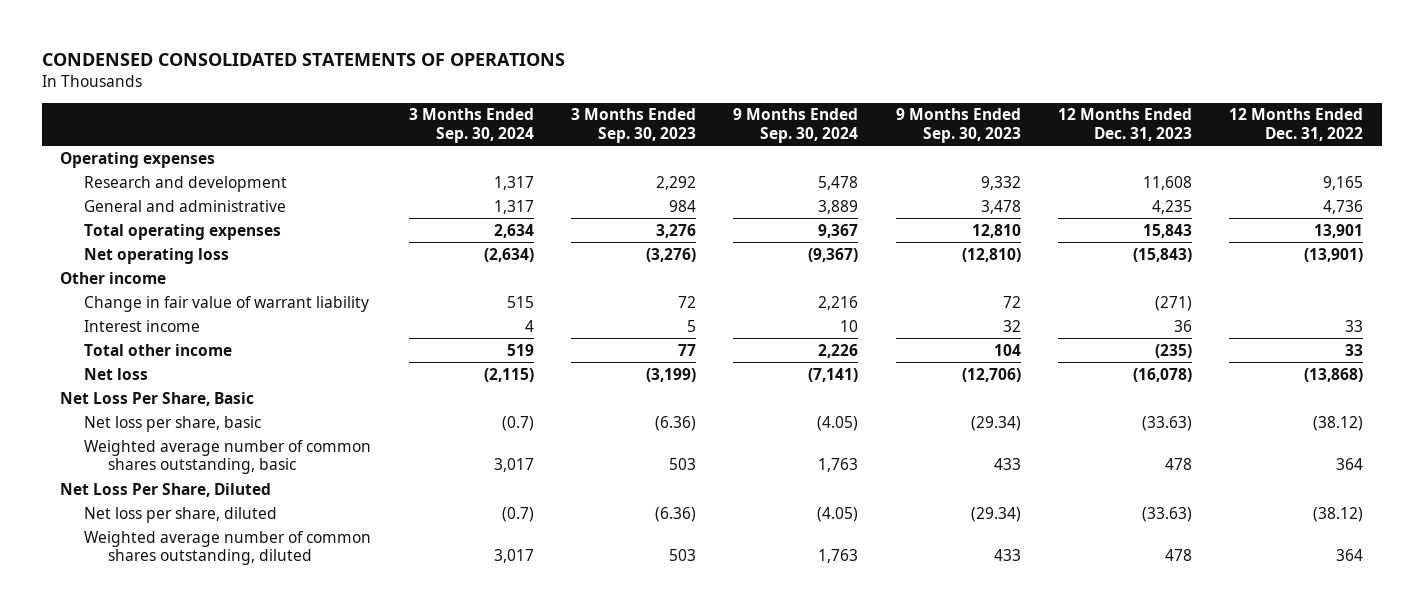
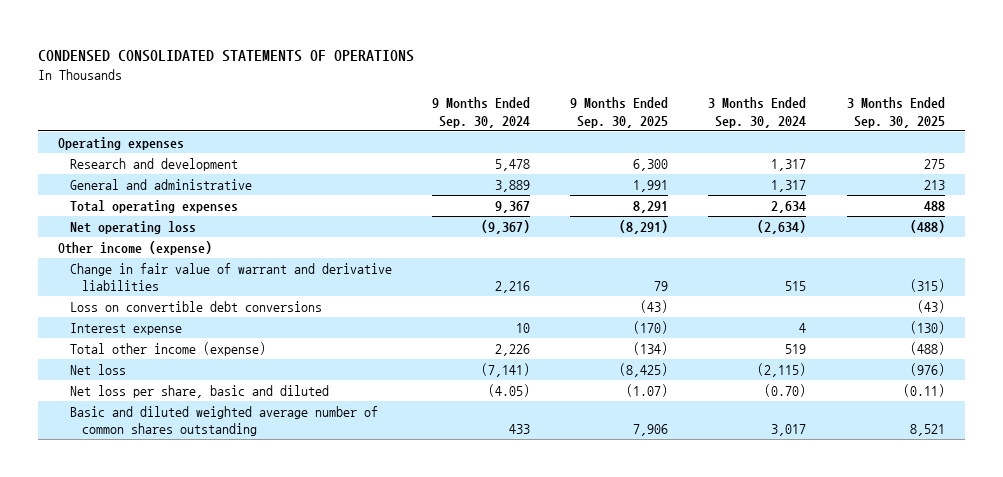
- | 3 Months Ended Sep. 30, 2024 | 3 Months Ended Sep. 30, 2023 | 9 Months Ended Sep. 30, 2024 | 9 Months Ended Sep. 30, 2023 | 12 Months Ended Dec. 31, 2023 | 12 Months Ended Dec. 31, 2022
+ | 9 Months Ended Sep. 30, 2024 | 9 Months Ended Sep. 30, 2025 | 3 Months Ended Sep. 30, 2024 | 3 Months Ended Sep. 30, 2025
- Other income
- Change in fair value of warrant liability | 515 | 72 | 2,216 | 72 | (271) |
- Interest income | 4 | 5 | 10 | 32 | 36 | 33
- Total other income | 519 | 77 | 2,226 | 104 | (235) | 33
+ Other income (expense)
+ Change in fair value of warrant and derivative liabilities | 2,216 | 79 | 515 | (315)
+ Loss on convertible debt conversions | | (43) | | (43)
+ Interest expense | 10 | (170) | 4 | (130)
+ Total other income (expense) | 2,226 | (134) | 519 | (488)
- Net Loss Per Share, Basic
- Net loss per share, basic | (0.7) | (6.36) | (4.05) | (29.34) | (33.63) | (38.12)
- Weighted average number of common shares outstanding, basic | 3,017 | 503 | 1,763 | 433 | 478 | 364
- Net Loss Per Share, Diluted
- Net loss per share, diluted | (0.7) | (6.36) | (4.05) | (29.34) | (33.63) | (38.12)
- Weighted average number of common shares outstanding, diluted | 3,017 | 503 | 1,763 | 433 | 478 | 364
+ Net loss per share, basic and diluted | (4.05) | (1.07) | (0.70) | (0.11)
+ Basic and diluted weighted average number of common shares outstanding | 433 | 7,906 | 3,017 | 8,521

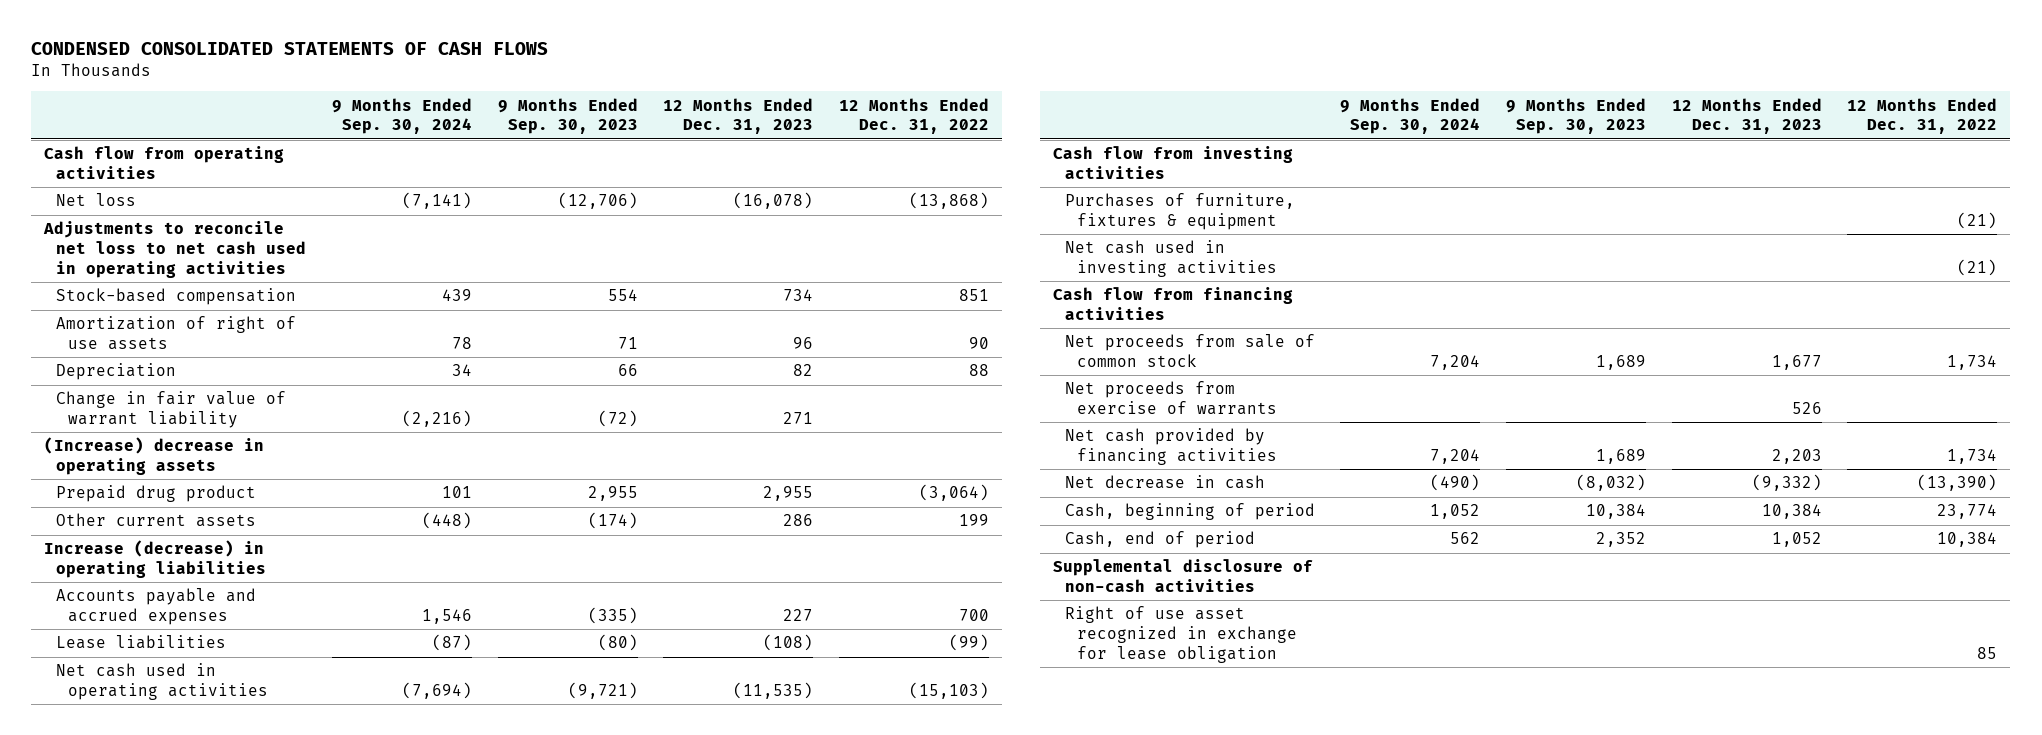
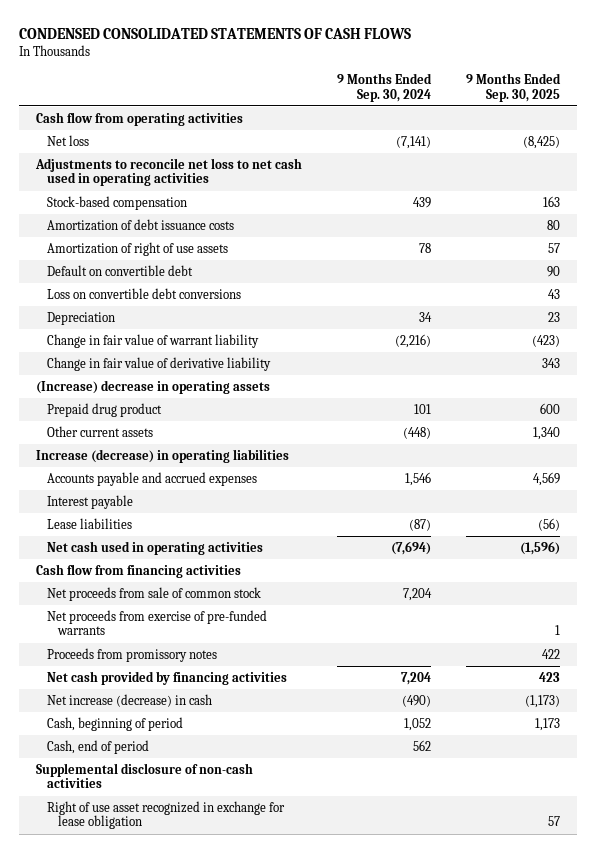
- | 9 Months Ended Sep. 30, 2024 | 9 Months Ended Sep. 30, 2023 | 12 Months Ended Dec. 31, 2023 | 12 Months Ended Dec. 31, 2022
+ | 9 Months Ended Sep. 30, 2024 | 9 Months Ended Sep. 30, 2025
+ Amortization of debt issuance costs | | 80
+ Default on convertible debt | | 90
+ Loss on convertible debt conversions | | 43
+ Change in fair value of derivative liability | | 343
+ Interest payable
- Cash flow from investing activities
- Purchases of furniture, fixtures & equipment | | | | (21)
- Net cash used in investing activities | | | | (21)
- Net proceeds from exercise of warrants | | | 526 |
+ Net proceeds from exercise of pre-funded warrants | | 1
+ Proceeds from promissory notes | | 422
- Net decrease in cash | (490) | (8,032) | (9,332) | (13,390)
+ Net increase (decrease) in cash | (490) | (1,173)

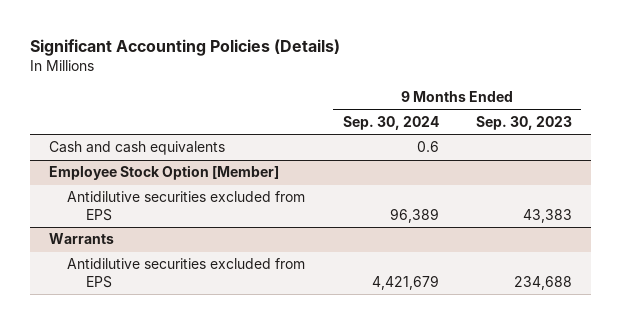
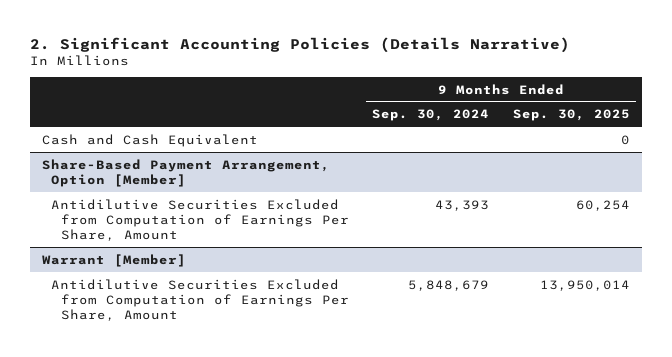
- Significant Accounting Policies (Details)
+ 2. Significant Accounting Policies (Details Narrative)
- | 9 Months Ended Sep. 30, 2024 | 9 Months Ended Sep. 30, 2023
+ | 9 Months Ended Sep. 30, 2024 | 9 Months Ended Sep. 30, 2025
- Cash and cash equivalents | 0.6 |
- Employee Stock Option [Member]
- Antidilutive securities excluded from EPS | 96,389 | 43,383
- Warrants
- Antidilutive securities excluded from EPS | 4,421,679 | 234,688
+ Cash and Cash Equivalent | | 0
+ Share-Based Payment Arrangement, Option [Member]
+ Antidilutive Securities Excluded from Computation of Earnings Per Share, Amount | 43,393 | 60,254
+ Warrant [Member]
+ Antidilutive Securities Excluded from Computation of Earnings Per Share, Amount | 5,848,679 | 13,950,014

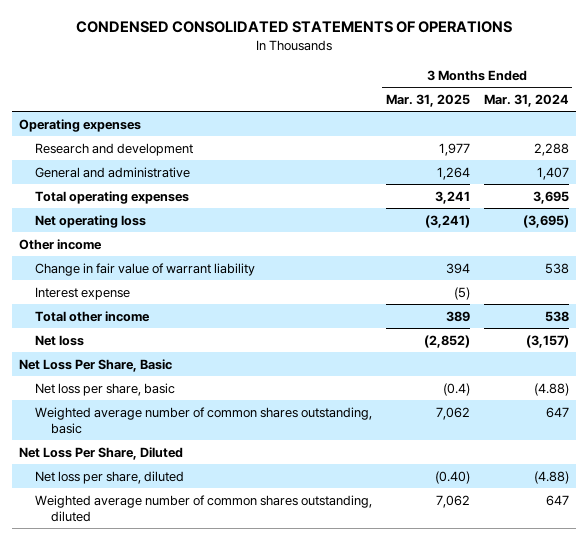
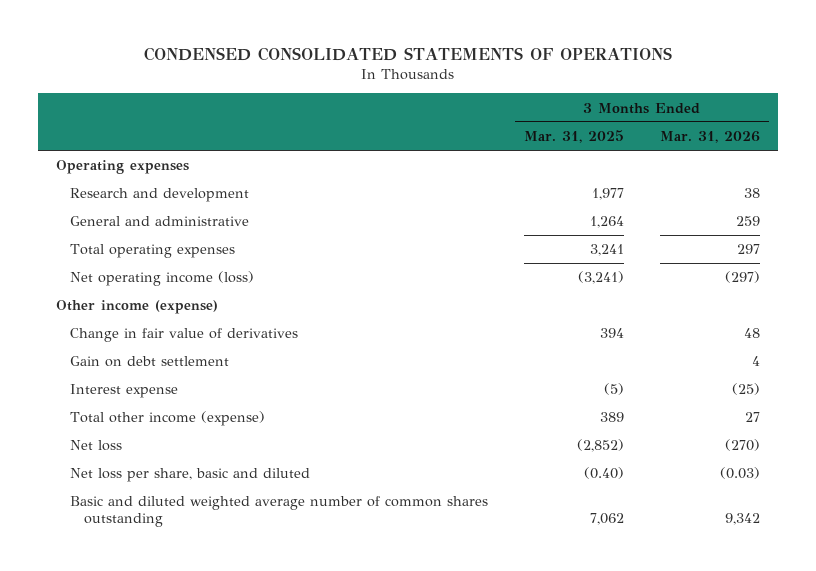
- | 3 Months Ended Mar. 31, 2025 | 3 Months Ended Mar. 31, 2024
+ | 3 Months Ended Mar. 31, 2025 | 3 Months Ended Mar. 31, 2026
- Net operating loss | (3,241) | (3,695)
- Other income
- Change in fair value of warrant liability | 394 | 538
+ Net operating income (loss) | (3,241) | (297)
+ Other income (expense)
+ Change in fair value of derivatives | 394 | 48
+ Gain on debt settlement | | 4
- Total other income | 389 | 538
+ Total other income (expense) | 389 | 27
- Net Loss Per Share, Basic
- Net loss per share, basic | (0.4) | (4.88)
- Weighted average number of common shares outstanding, basic | 7,062 | 647
- Net Loss Per Share, Diluted
- Net loss per share, diluted | (0.40) | (4.88)
- Weighted average number of common shares outstanding, diluted | 7,062 | 647
+ Net loss per share, basic and diluted | (0.40) | (0.03)
+ Basic and diluted weighted average number of common shares outstanding | 7,062 | 9,342

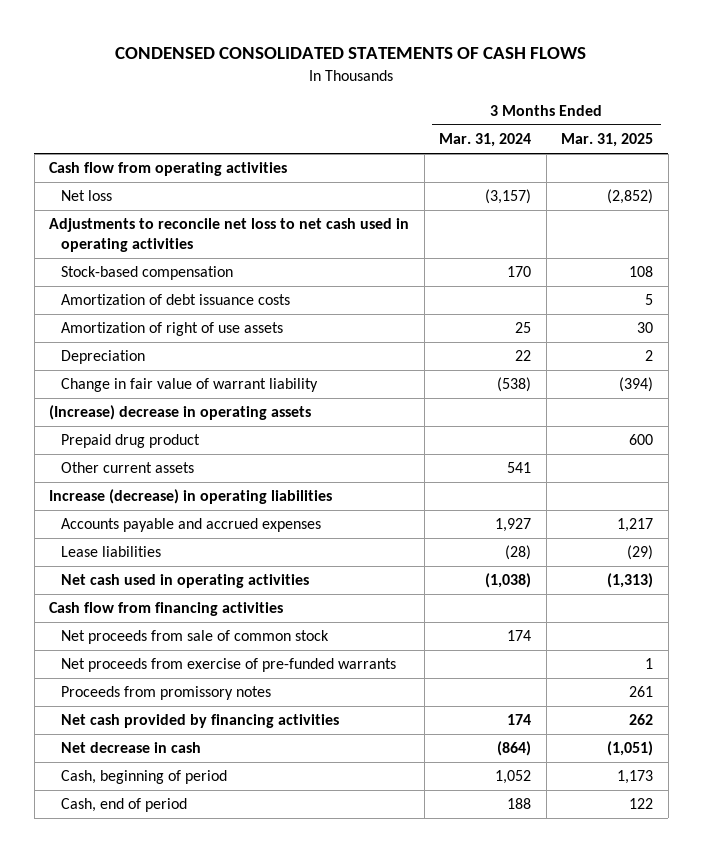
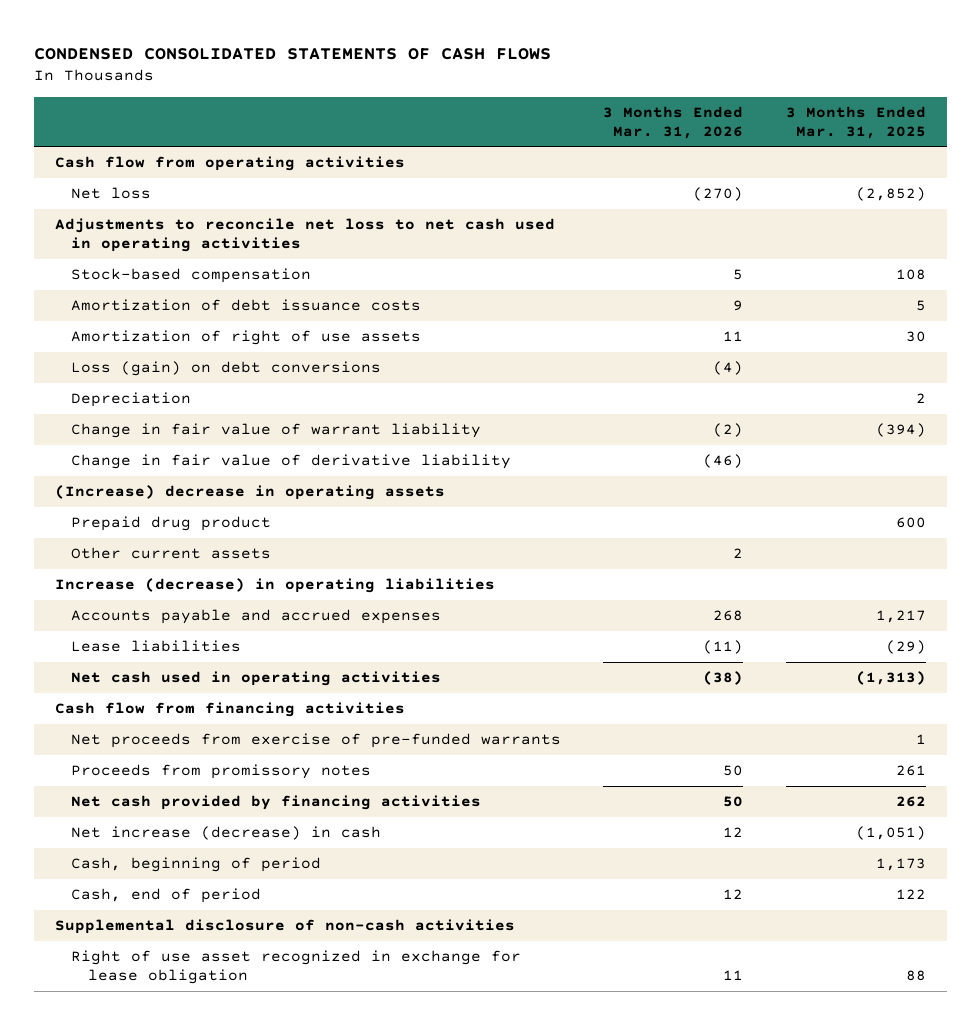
- | 3 Months Ended Mar. 31, 2024 | 3 Months Ended Mar. 31, 2025
+ | 3 Months Ended Mar. 31, 2026 | 3 Months Ended Mar. 31, 2025
+ Loss (gain) on debt conversions | (4) |
+ Change in fair value of derivative liability | (46) |
- Net proceeds from sale of common stock | 174 |
- Net decrease in cash | (864) | (1,051)
+ Net increase (decrease) in cash | 12 | (1,051)
+ Supplemental disclosure of non-cash activities
+ Right of use asset recognized in exchange for lease obligation | 11 | 88

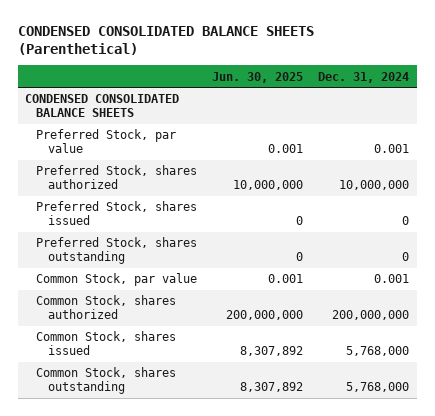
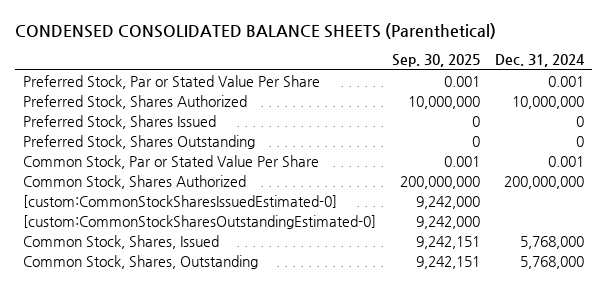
- | Jun. 30, 2025 | Dec. 31, 2024
+ | Sep. 30, 2025 | Dec. 31, 2024
- CONDENSED CONSOLIDATED BALANCE SHEETS
- Preferred Stock, par value | 0.001 | 0.001
- Preferred Stock, shares authorized | 10,000,000 | 10,000,000
- Preferred Stock, shares issued | 0 | 0
- Preferred Stock, shares outstanding | 0 | 0
- Common Stock, par value | 0.001 | 0.001
- Common Stock, shares authorized | 200,000,000 | 200,000,000
- Common Stock, shares issued | 8,307,892 | 5,768,000
- Common Stock, shares outstanding | 8,307,892 | 5,768,000
+ Preferred Stock, Par or Stated Value Per Share | 0.001 | 0.001
+ Preferred Stock, Shares Authorized | 10,000,000 | 10,000,000
+ Preferred Stock, Shares Issued | 0 | 0
+ Preferred Stock, Shares Outstanding | 0 | 0
+ Common Stock, Par or Stated Value Per Share | 0.001 | 0.001
+ Common Stock, Shares Authorized | 200,000,000 | 200,000,000
+ [custom:CommonStockSharesIssuedEstimated-0] | 9,242,000 |
+ [custom:CommonStockSharesOutstandingEstimated-0] | 9,242,000 |
+ Common Stock, Shares, Issued | 9,242,151 | 5,768,000
+ Common Stock, Shares, Outstanding | 9,242,151 | 5,768,000

